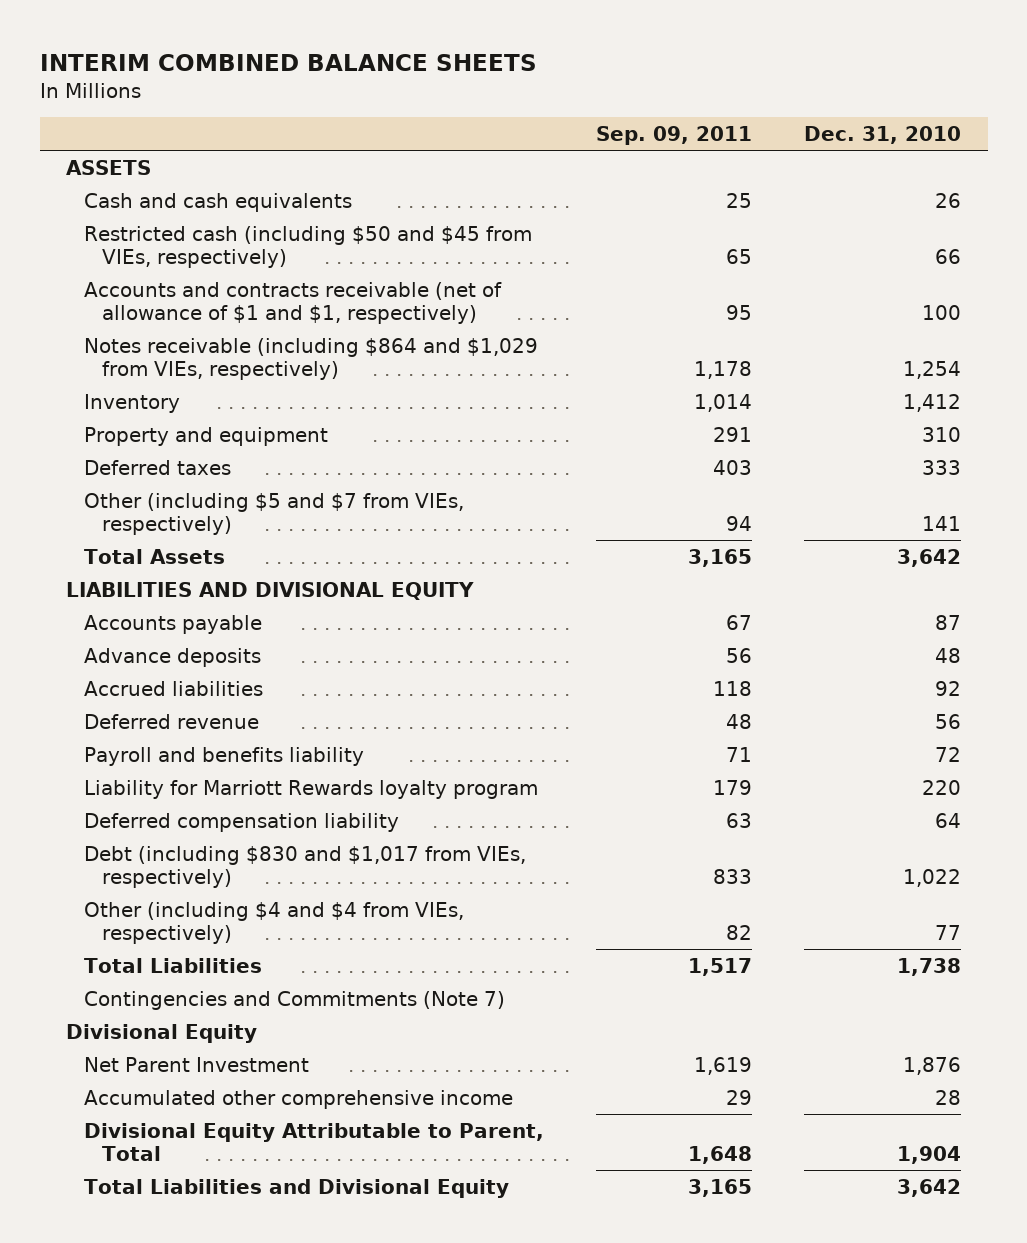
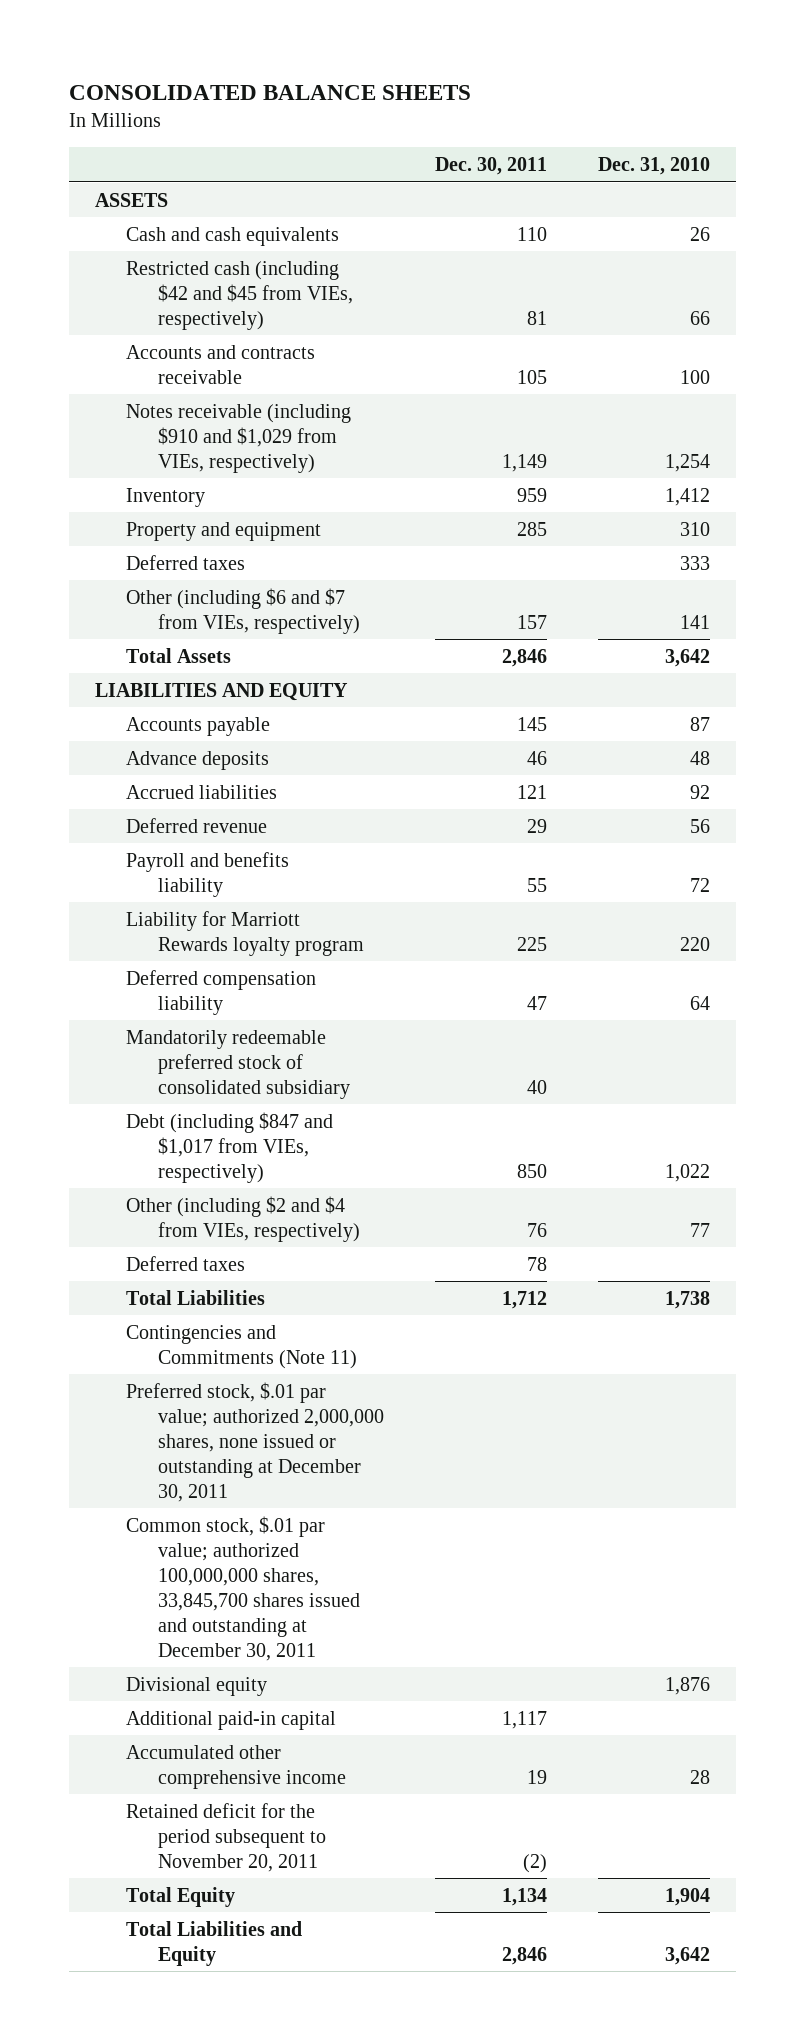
- INTERIM COMBINED BALANCE SHEETS
+ CONSOLIDATED BALANCE SHEETS
- | Sep. 09, 2011 | Dec. 31, 2010
+ | Dec. 30, 2011 | Dec. 31, 2010
- Restricted cash (including $50 and $45 from VIEs, respectively) | 65 | 66
- Accounts and contracts receivable (net of allowance of $1 and $1, respectively) | 95 | 100
- Notes receivable (including $864 and $1,029 from VIEs, respectively) | 1,178 | 1,254
+ Restricted cash (including $42 and $45 from VIEs, respectively) | 81 | 66
+ Accounts and contracts receivable | 105 | 100
+ Notes receivable (including $910 and $1,029 from VIEs, respectively) | 1,149 | 1,254
- Other (including $5 and $7 from VIEs, respectively) | 94 | 141
+ Other (including $6 and $7 from VIEs, respectively) | 157 | 141
- LIABILITIES AND DIVISIONAL EQUITY
+ LIABILITIES AND EQUITY
- Debt (including $830 and $1,017 from VIEs, respectively) | 833 | 1,022
- Other (including $4 and $4 from VIEs, respectively) | 82 | 77
+ Mandatorily redeemable preferred stock of consolidated subsidiary | 40 |
+ Debt (including $847 and $1,017 from VIEs, respectively) | 850 | 1,022
+ Other (including $2 and $4 from VIEs, respectively) | 76 | 77
+ Deferred taxes | 78 |
- Contingencies and Commitments (Note 7)
- Divisional Equity
- Net Parent Investment | 1,619 | 1,876
+ Contingencies and Commitments (Note 11)
+ Preferred stock, $.01 par value; authorized 2,000,000 shares, none issued or outstanding at December 30, 2011
+ Common stock, $.01 par value; authorized 100,000,000 shares, 33,845,700 shares issued and outstanding at December 30, 2011
+ Divisional equity | | 1,876
+ Additional paid-in capital | 1,117 |
- Divisional Equity Attributable to Parent, Total | 1,648 | 1,904
- Total Liabilities and Divisional Equity | 3,165 | 3,642
+ Retained deficit for the period subsequent to November 20, 2011 | (2) |
+ Total Equity | 1,134 | 1,904
+ Total Liabilities and Equity | 2,846 | 3,642

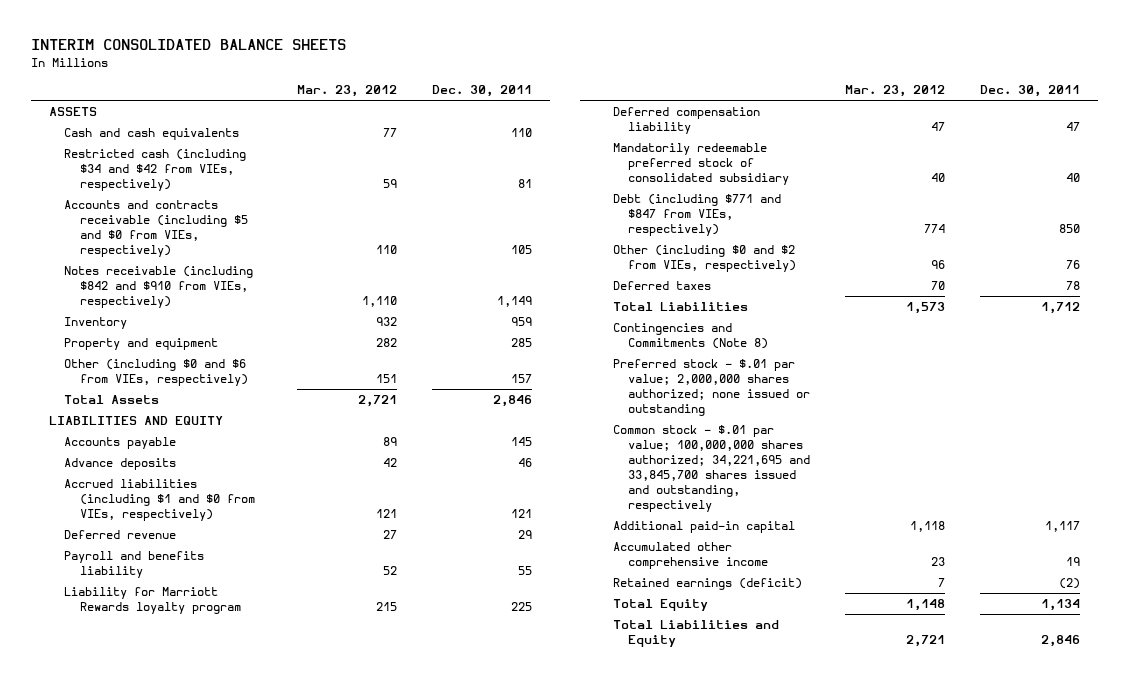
- CONSOLIDATED BALANCE SHEETS
+ INTERIM CONSOLIDATED BALANCE SHEETS
- | Dec. 30, 2011 | Dec. 31, 2010
+ | Mar. 23, 2012 | Dec. 30, 2011
- Restricted cash (including $42 and $45 from VIEs, respectively) | 81 | 66
- Accounts and contracts receivable | 105 | 100
- Notes receivable (including $910 and $1,029 from VIEs, respectively) | 1,149 | 1,254
+ Restricted cash (including $34 and $42 from VIEs, respectively) | 59 | 81
+ Accounts and contracts receivable (including $5 and $0 from VIEs, respectively) | 110 | 105
+ Notes receivable (including $842 and $910 from VIEs, respectively) | 1,110 | 1,149
- Deferred taxes | | 333
- Other (including $6 and $7 from VIEs, respectively) | 157 | 141
+ Other (including $0 and $6 from VIEs, respectively) | 151 | 157
- Accrued liabilities | 121 | 92
+ Accrued liabilities (including $1 and $0 from VIEs, respectively) | 121 | 121
- Debt (including $847 and $1,017 from VIEs, respectively) | 850 | 1,022
- Other (including $2 and $4 from VIEs, respectively) | 76 | 77
+ Debt (including $771 and $847 from VIEs, respectively) | 774 | 850
+ Other (including $0 and $2 from VIEs, respectively) | 96 | 76
- Contingencies and Commitments (Note 11)
- Preferred stock, $.01 par value; authorized 2,000,000 shares, none issued or outstanding at December 30, 2011
- Common stock, $.01 par value; authorized 100,000,000 shares, 33,845,700 shares issued and outstanding at December 30, 2011
- Divisional equity | | 1,876
+ Contingencies and Commitments (Note 8)
+ Preferred stock - $.01 par value; 2,000,000 shares authorized; none issued or outstanding
+ Common stock - $.01 par value; 100,000,000 shares authorized; 34,221,695 and 33,845,700 shares issued and outstanding, respectively
- Retained deficit for the period subsequent to November 20, 2011 | (2) |
+ Retained earnings (deficit) | 7 | (2)

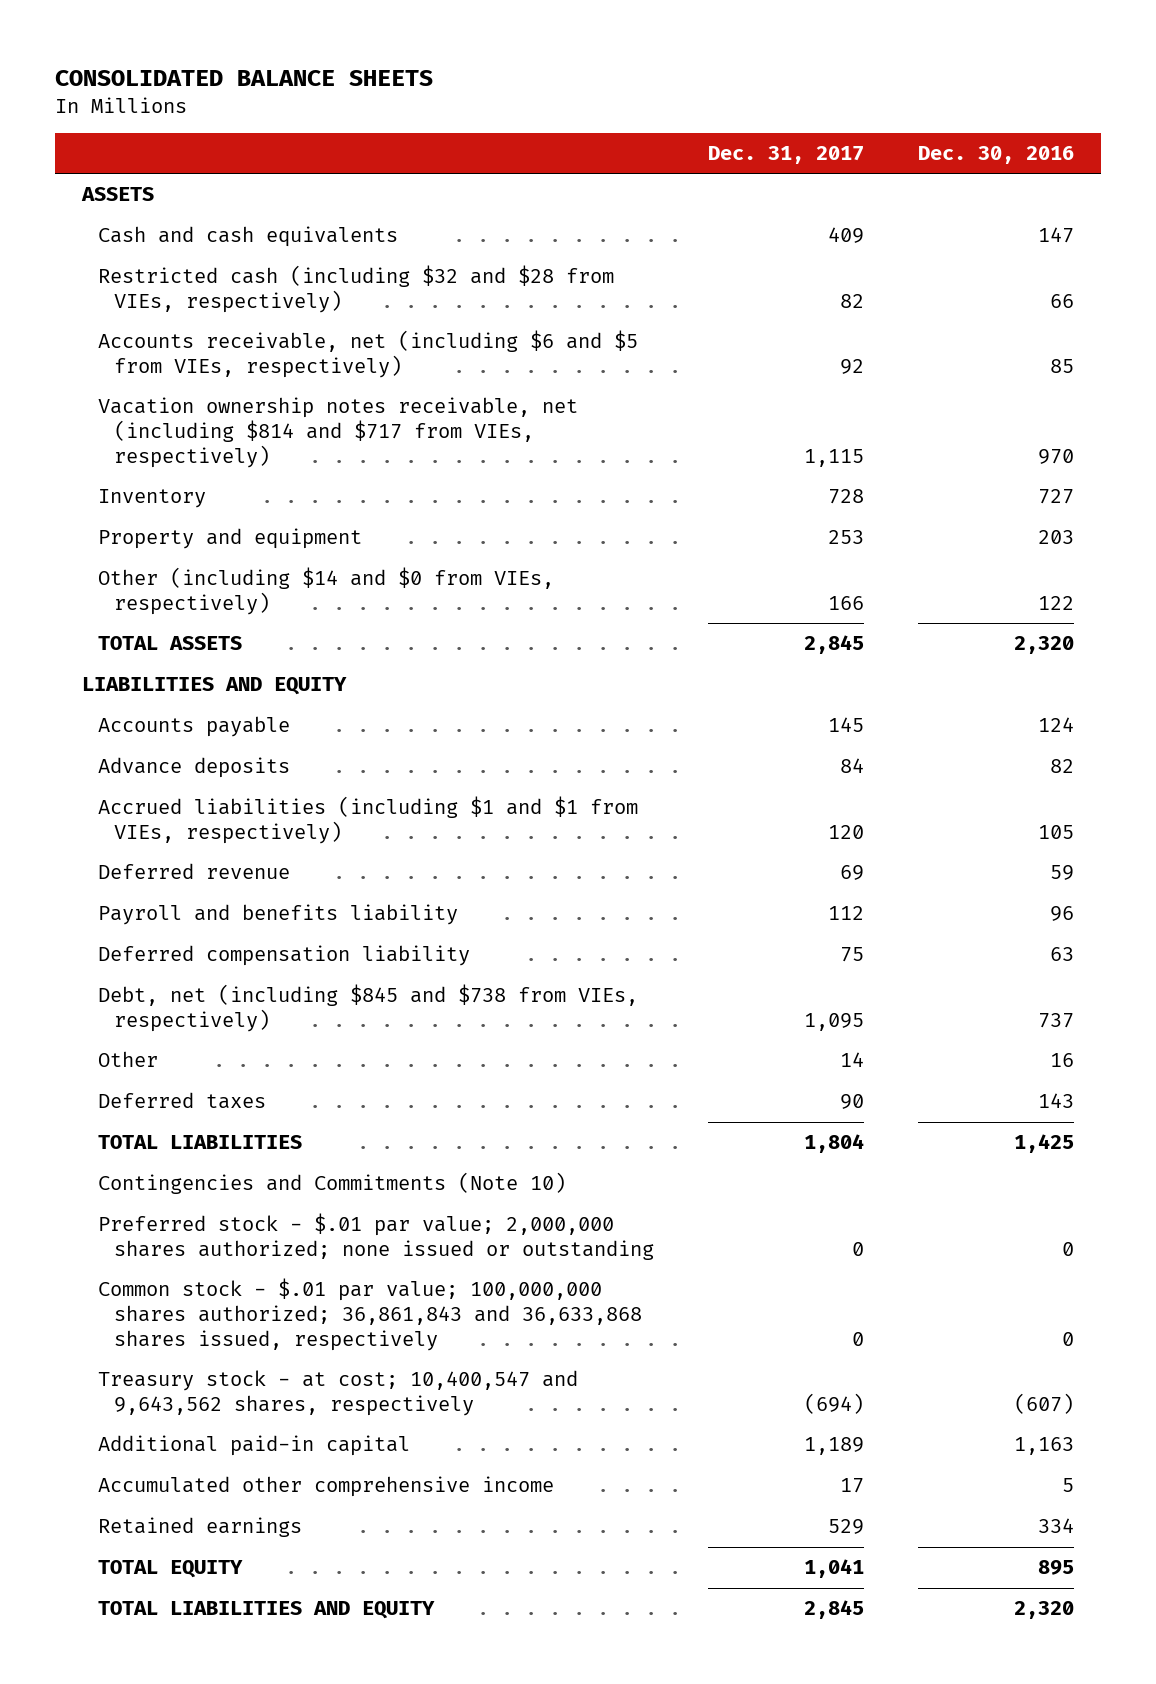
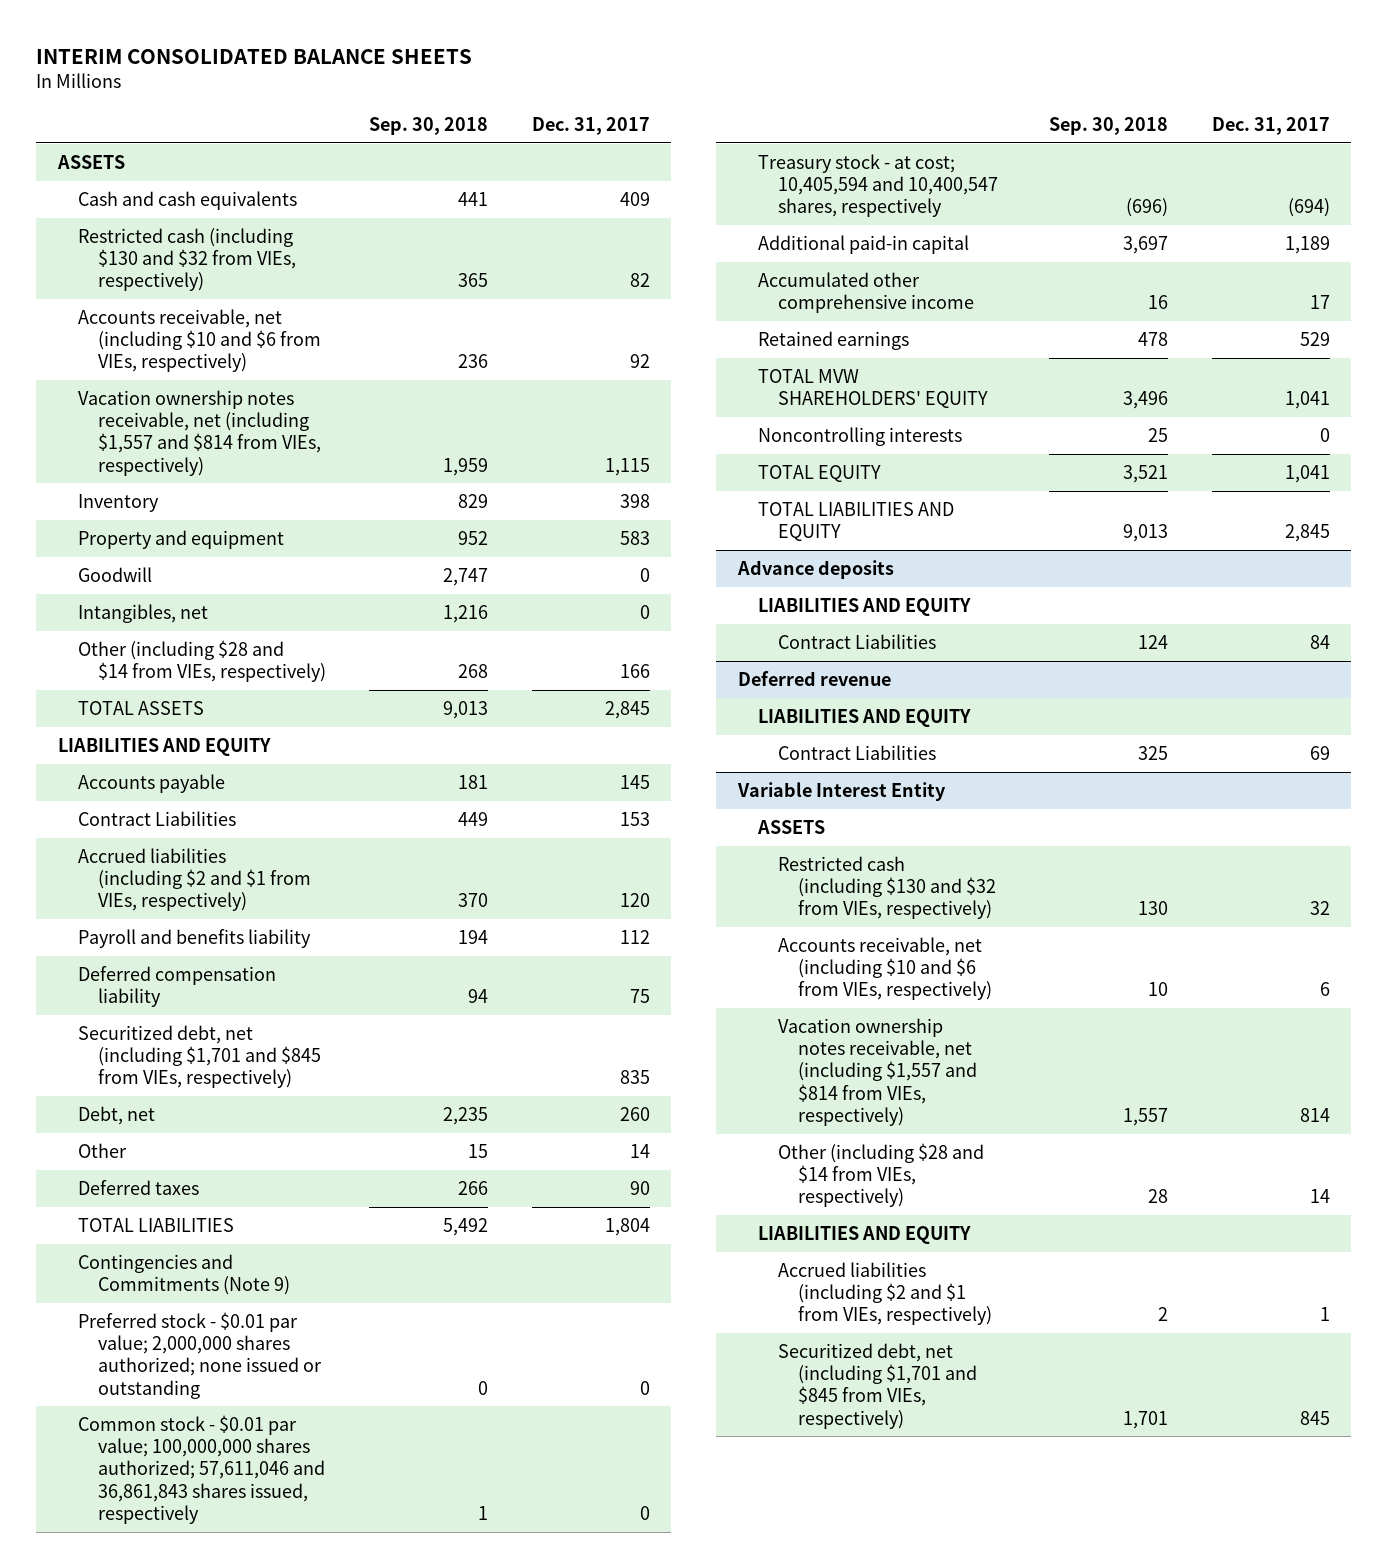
- CONSOLIDATED BALANCE SHEETS
+ INTERIM CONSOLIDATED BALANCE SHEETS
- | Dec. 31, 2017 | Dec. 30, 2016
+ | Sep. 30, 2018 | Dec. 31, 2017
- Restricted cash (including $32 and $28 from VIEs, respectively) | 82 | 66
- Accounts receivable, net (including $6 and $5 from VIEs, respectively) | 92 | 85
- Vacation ownership notes receivable, net (including $814 and $717 from VIEs, respectively) | 1,115 | 970
- Inventory | 728 | 727
- Property and equipment | 253 | 203
- Other (including $14 and $0 from VIEs, respectively) | 166 | 122
+ Restricted cash (including $130 and $32 from VIEs, respectively) | 365 | 82
+ Accounts receivable, net (including $10 and $6 from VIEs, respectively) | 236 | 92
+ Vacation ownership notes receivable, net (including $1,557 and $814 from VIEs, respectively) | 1,959 | 1,115
+ Inventory | 829 | 398
+ Property and equipment | 952 | 583
+ Goodwill | 2,747 | 0
+ Intangibles, net | 1,216 | 0
+ Other (including $28 and $14 from VIEs, respectively) | 268 | 166
- Advance deposits | 84 | 82
- Accrued liabilities (including $1 and $1 from VIEs, respectively) | 120 | 105
- Deferred revenue | 69 | 59
+ Contract Liabilities | 449 | 153
+ Accrued liabilities (including $2 and $1 from VIEs, respectively) | 370 | 120
- Debt, net (including $845 and $738 from VIEs, respectively) | 1,095 | 737
+ Securitized debt, net (including $1,701 and $845 from VIEs, respectively) | | 835
+ Debt, net | 2,235 | 260
- Contingencies and Commitments (Note 10)
- Preferred stock - $.01 par value; 2,000,000 shares authorized; none issued or outstanding | 0 | 0
- Common stock - $.01 par value; 100,000,000 shares authorized; 36,861,843 and 36,633,868 shares issued, respectively | 0 | 0
- Treasury stock - at cost; 10,400,547 and 9,643,562 shares, respectively | (694) | (607)
+ Contingencies and Commitments (Note 9)
+ Preferred stock - $0.01 par value; 2,000,000 shares authorized; none issued or outstanding | 0 | 0
+ Common stock - $0.01 par value; 100,000,000 shares authorized; 57,611,046 and 36,861,843 shares issued, respectively | 1 | 0
+ Treasury stock - at cost; 10,405,594 and 10,400,547 shares, respectively | (696) | (694)
+ TOTAL MVW SHAREHOLDERS' EQUITY | 3,496 | 1,041
+ Noncontrolling interests | 25 | 0
+ Advance deposits
+ LIABILITIES AND EQUITY
+ Contract Liabilities | 124 | 84
+ Deferred revenue
+ LIABILITIES AND EQUITY
+ Contract Liabilities | 325 | 69
+ Variable Interest Entity
+ ASSETS
+ Restricted cash (including $130 and $32 from VIEs, respectively) | 130 | 32
+ Accounts receivable, net (including $10 and $6 from VIEs, respectively) | 10 | 6
+ Vacation ownership notes receivable, net (including $1,557 and $814 from VIEs, respectively) | 1,557 | 814
+ Other (including $28 and $14 from VIEs, respectively) | 28 | 14
+ LIABILITIES AND EQUITY
+ Accrued liabilities (including $2 and $1 from VIEs, respectively) | 2 | 1
+ Securitized debt, net (including $1,701 and $845 from VIEs, respectively) | 1,701 | 845

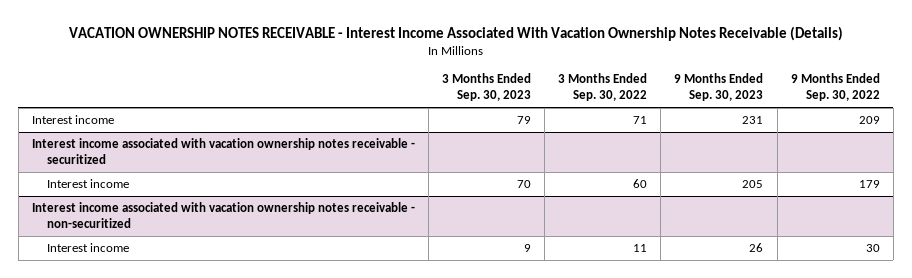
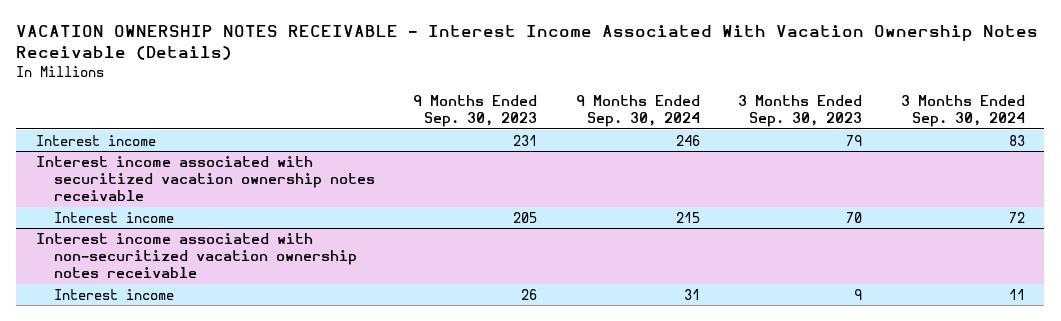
- | 3 Months Ended Sep. 30, 2023 | 3 Months Ended Sep. 30, 2022 | 9 Months Ended Sep. 30, 2023 | 9 Months Ended Sep. 30, 2022
+ | 9 Months Ended Sep. 30, 2023 | 9 Months Ended Sep. 30, 2024 | 3 Months Ended Sep. 30, 2023 | 3 Months Ended Sep. 30, 2024
- Interest income associated with vacation ownership notes receivable - securitized
+ Interest income associated with securitized vacation ownership notes receivable
- Interest income associated with vacation ownership notes receivable - non-securitized
+ Interest income associated with non-securitized vacation ownership notes receivable

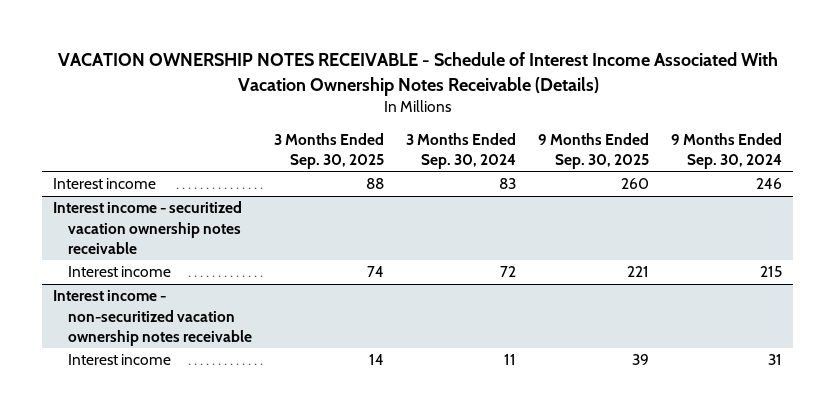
- VACATION OWNERSHIP NOTES RECEIVABLE - Interest Income Associated With Vacation Ownership Notes Receivable (Details)
+ VACATION OWNERSHIP NOTES RECEIVABLE - Schedule of Interest Income Associated With Vacation Ownership Notes Receivable (Details)
- | 9 Months Ended Sep. 30, 2023 | 9 Months Ended Sep. 30, 2024 | 3 Months Ended Sep. 30, 2023 | 3 Months Ended Sep. 30, 2024
+ | 3 Months Ended Sep. 30, 2025 | 3 Months Ended Sep. 30, 2024 | 9 Months Ended Sep. 30, 2025 | 9 Months Ended Sep. 30, 2024
- Interest income associated with securitized vacation ownership notes receivable
+ Interest income - securitized vacation ownership notes receivable
- Interest income associated with non-securitized vacation ownership notes receivable
+ Interest income - non-securitized vacation ownership notes receivable

